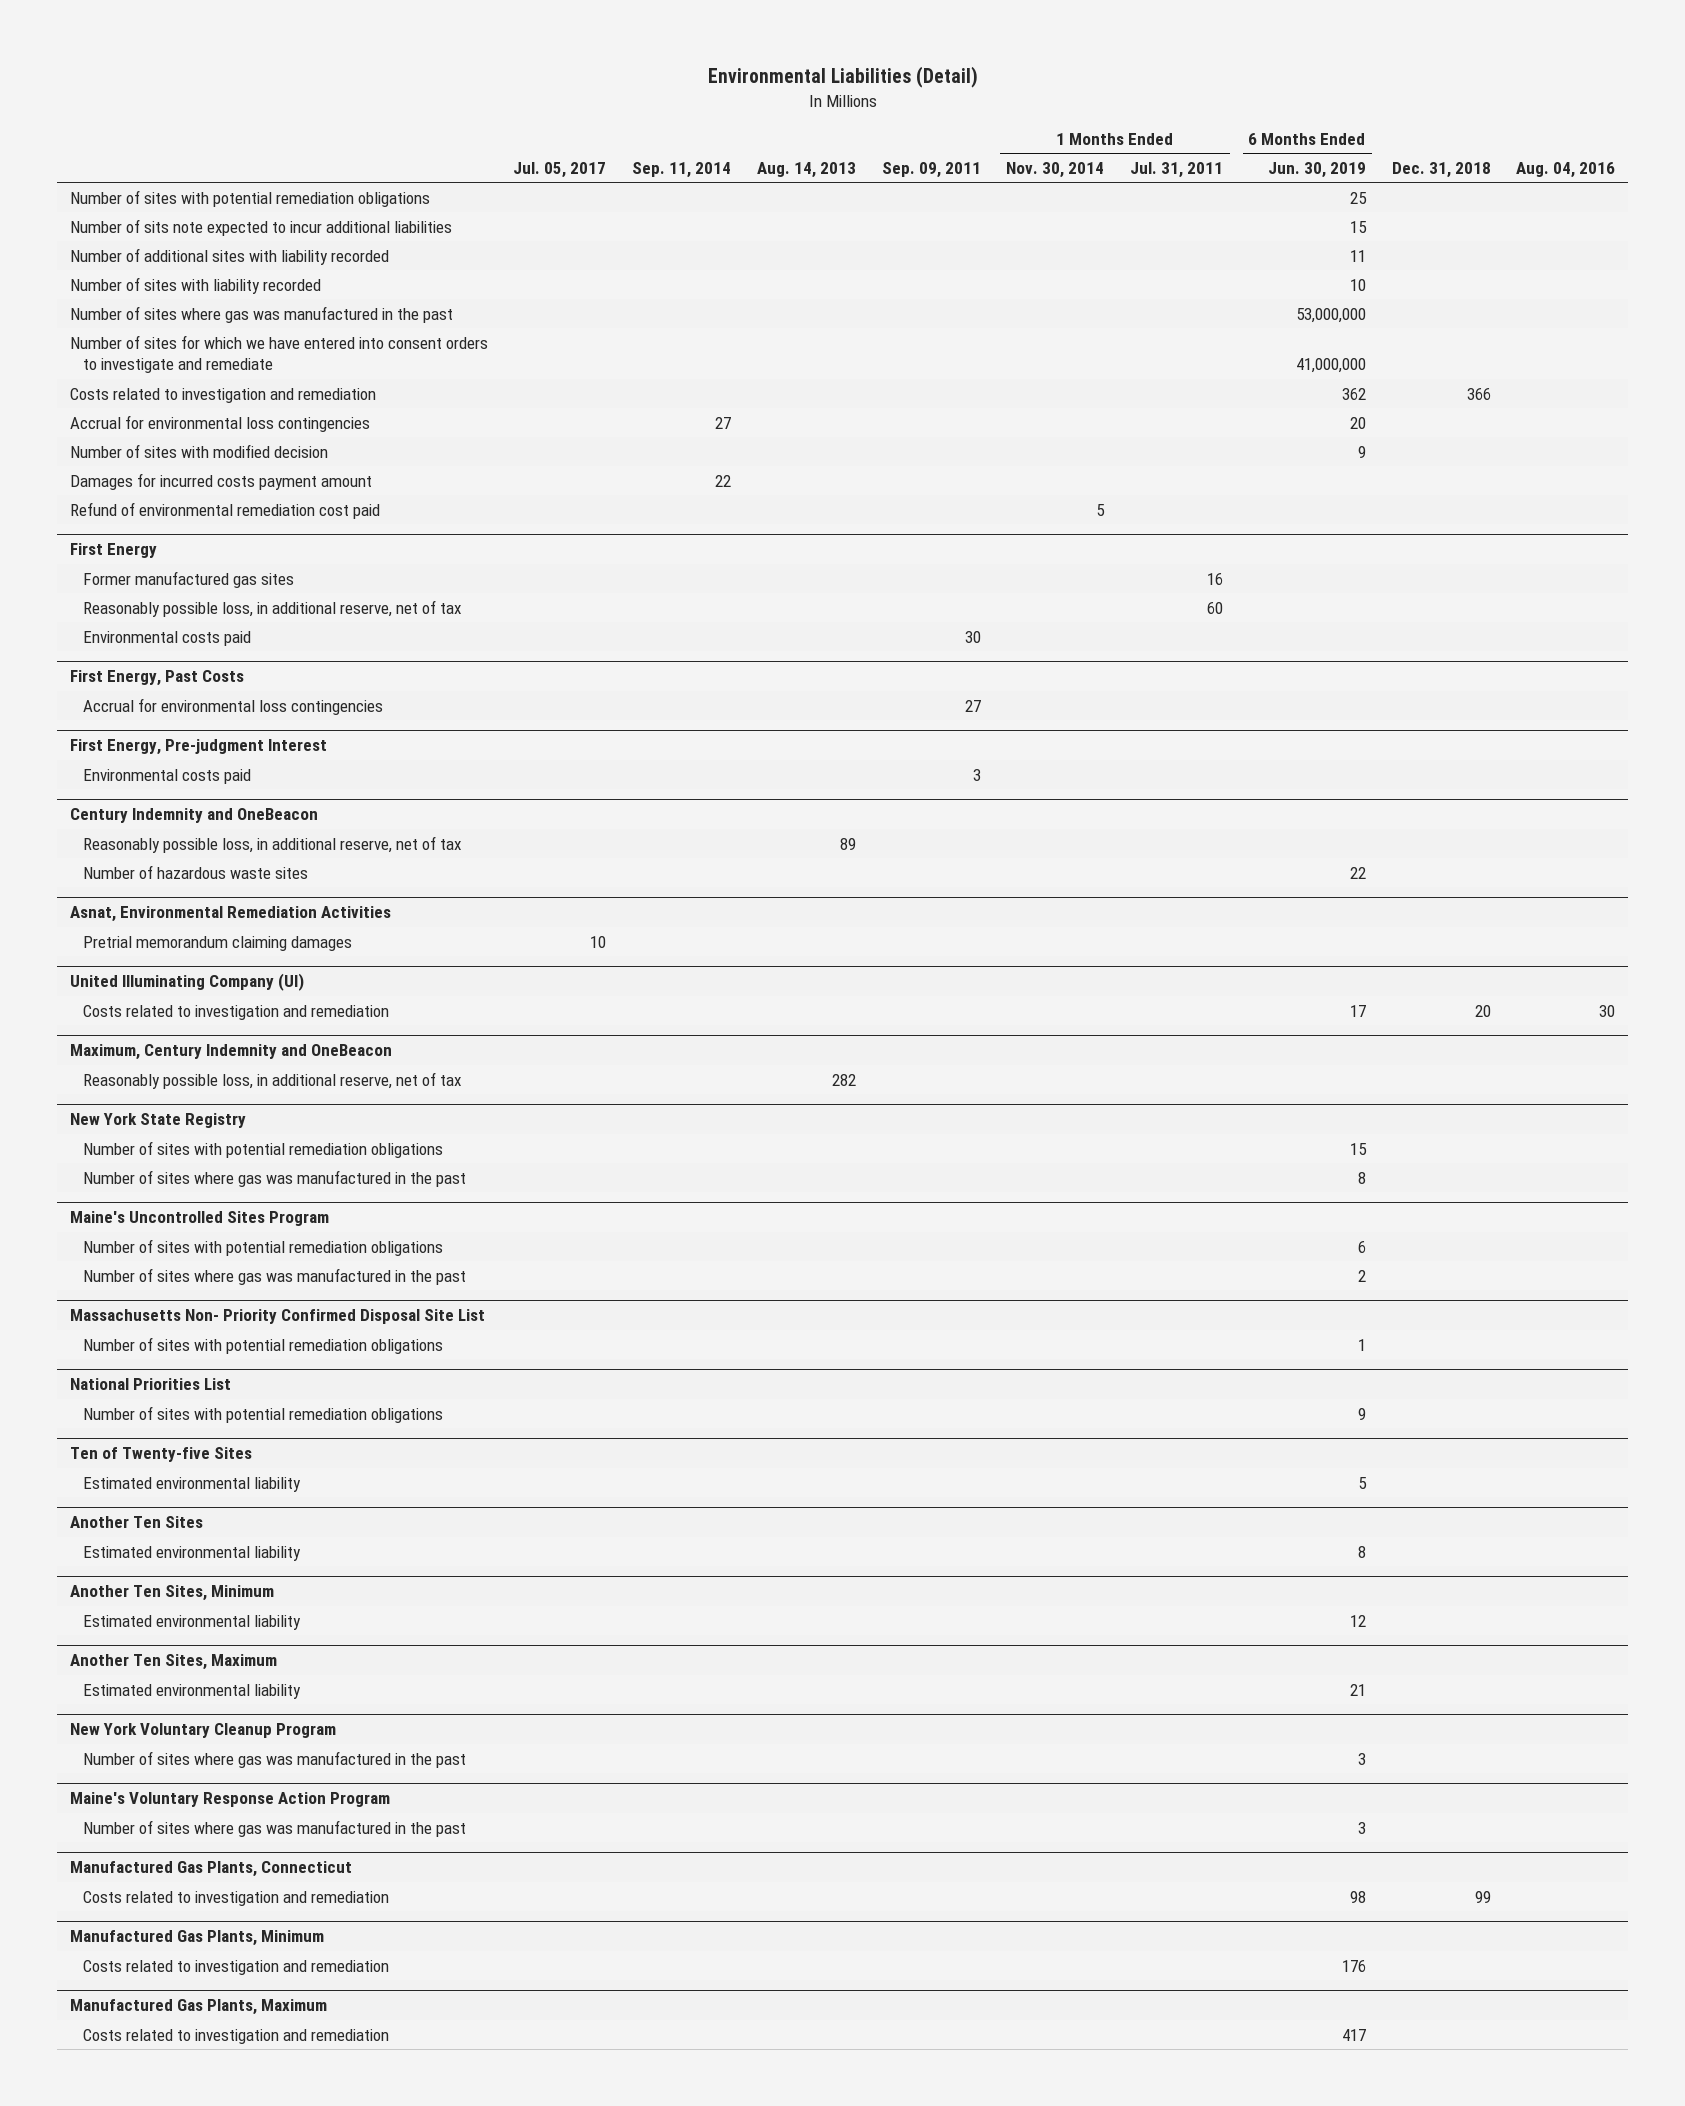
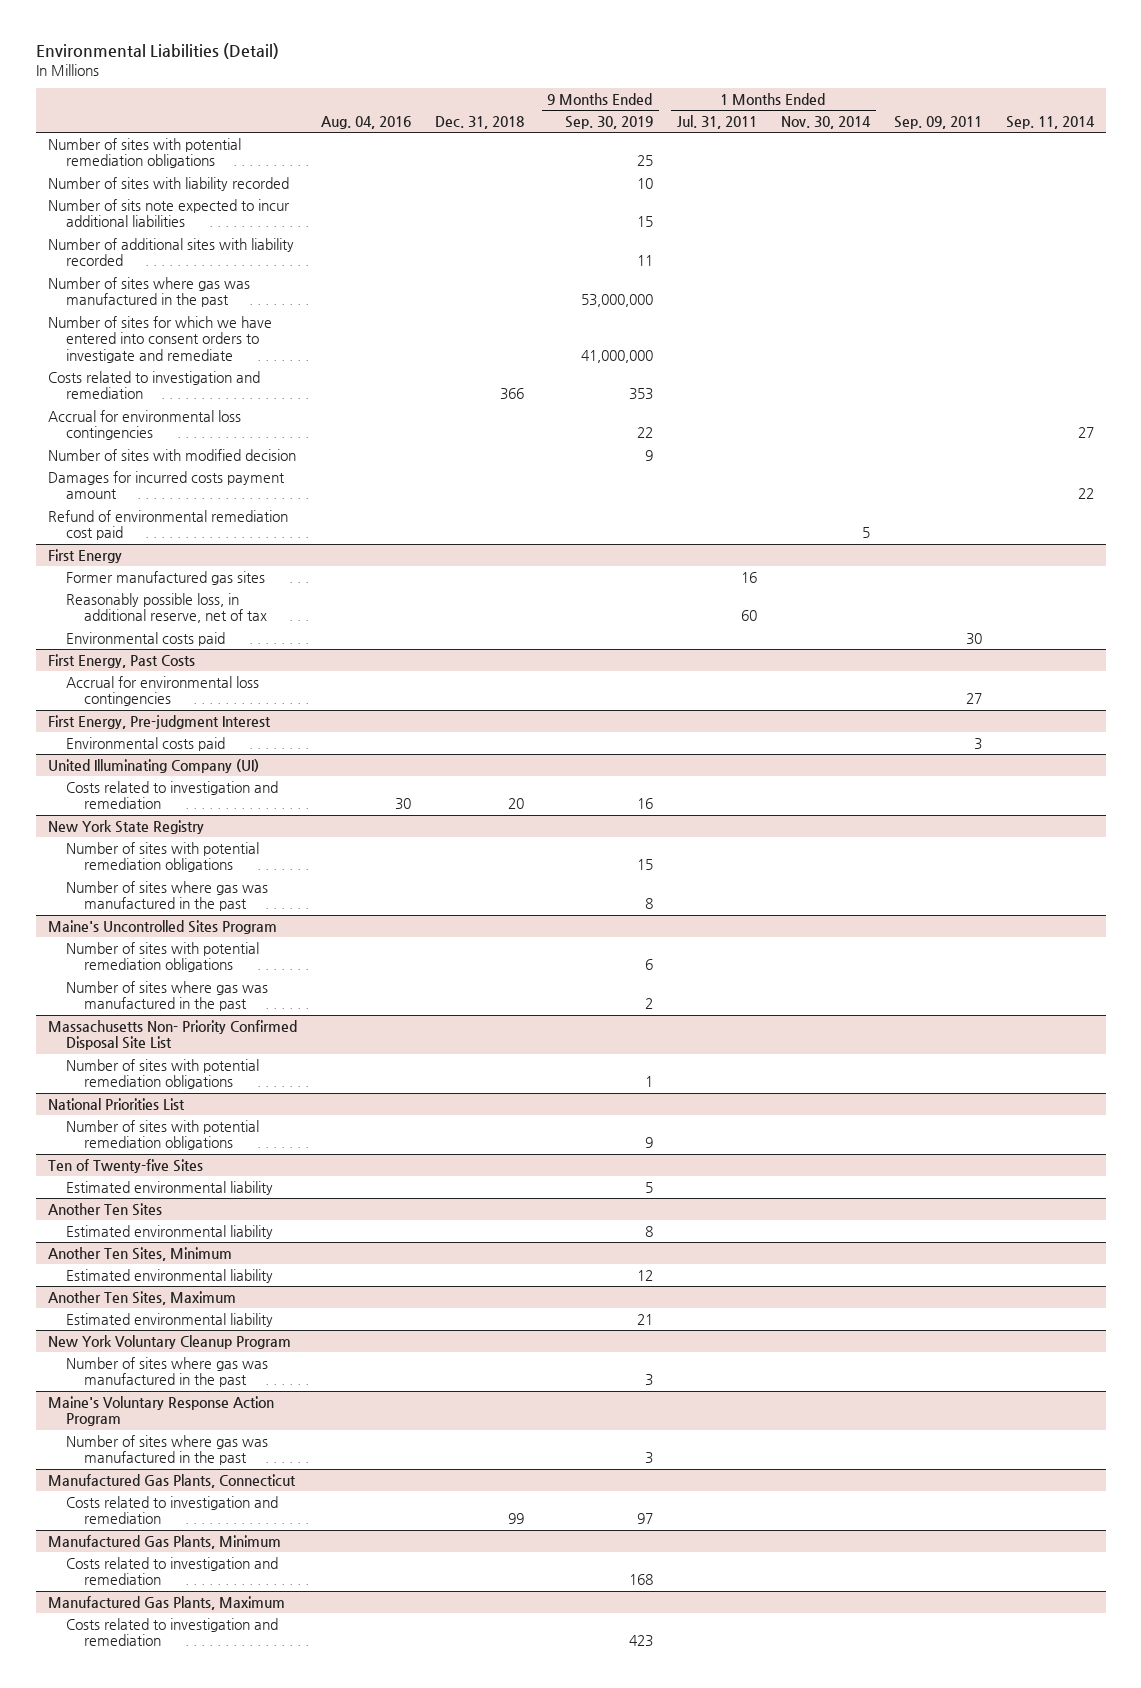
- | Jul. 05, 2017 | Sep. 11, 2014 | Aug. 14, 2013 | Sep. 09, 2011 | 1 Months Ended Nov. 30, 2014 | 1 Months Ended Jul. 31, 2011 | 6 Months Ended Jun. 30, 2019 | Dec. 31, 2018 | Aug. 04, 2016
+ | Aug. 04, 2016 | Dec. 31, 2018 | 9 Months Ended Sep. 30, 2019 | 1 Months Ended Jul. 31, 2011 | 1 Months Ended Nov. 30, 2014 | Sep. 09, 2011 | Sep. 11, 2014
moved up: Number of sites with liability recorded | | | 10 | | | |
- Century Indemnity and OneBeacon
- Reasonably possible loss, in additional reserve, net of tax | | | 89 | | | | | |
- Number of hazardous waste sites | | | | | | | 22 | |
- Asnat, Environmental Remediation Activities
- Pretrial memorandum claiming damages | 10 | | | | | | | |
- Maximum, Century Indemnity and OneBeacon
- Reasonably possible loss, in additional reserve, net of tax | | | 282 | | | | | |

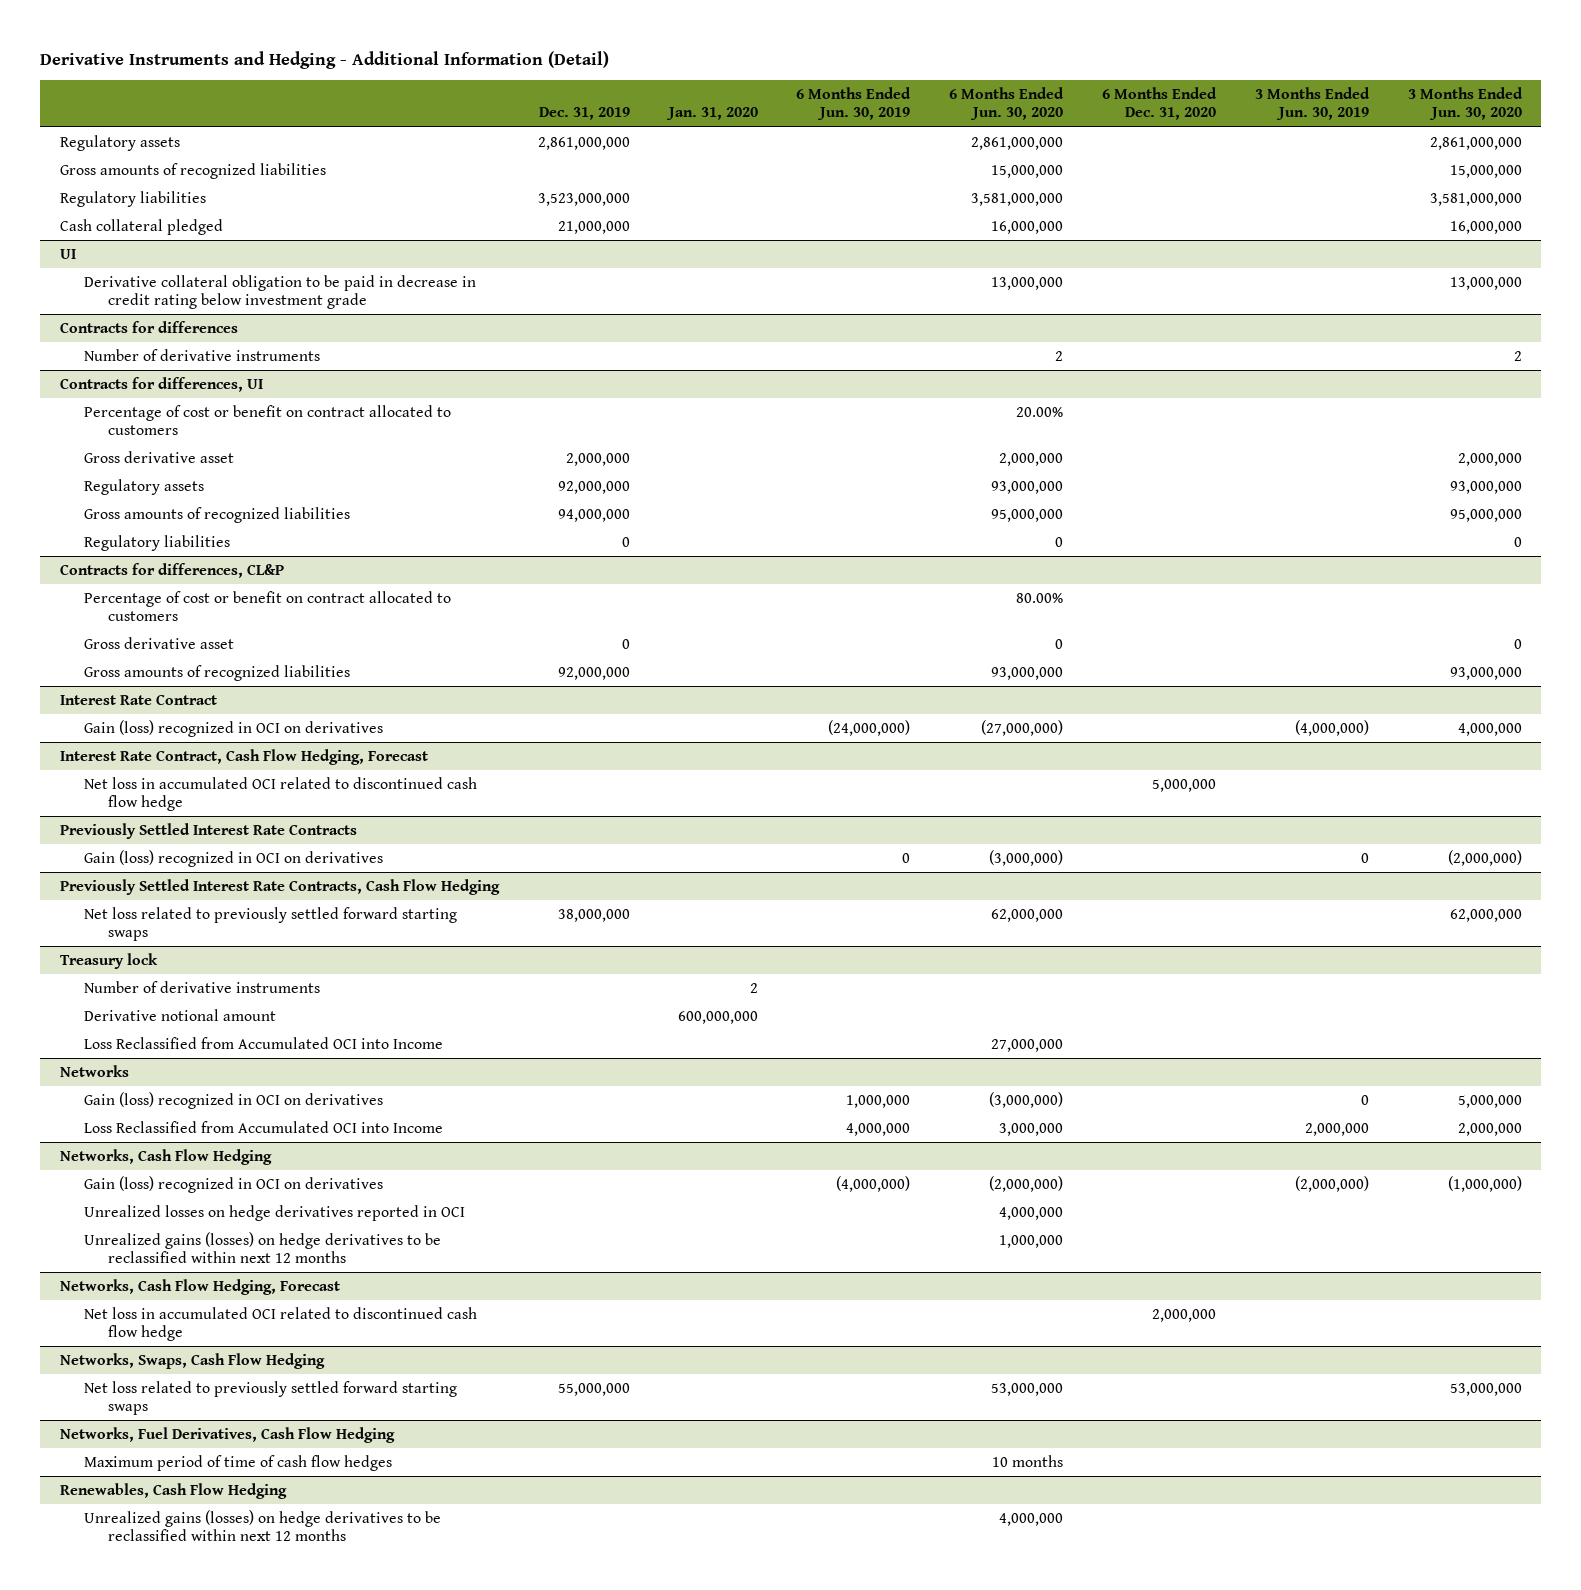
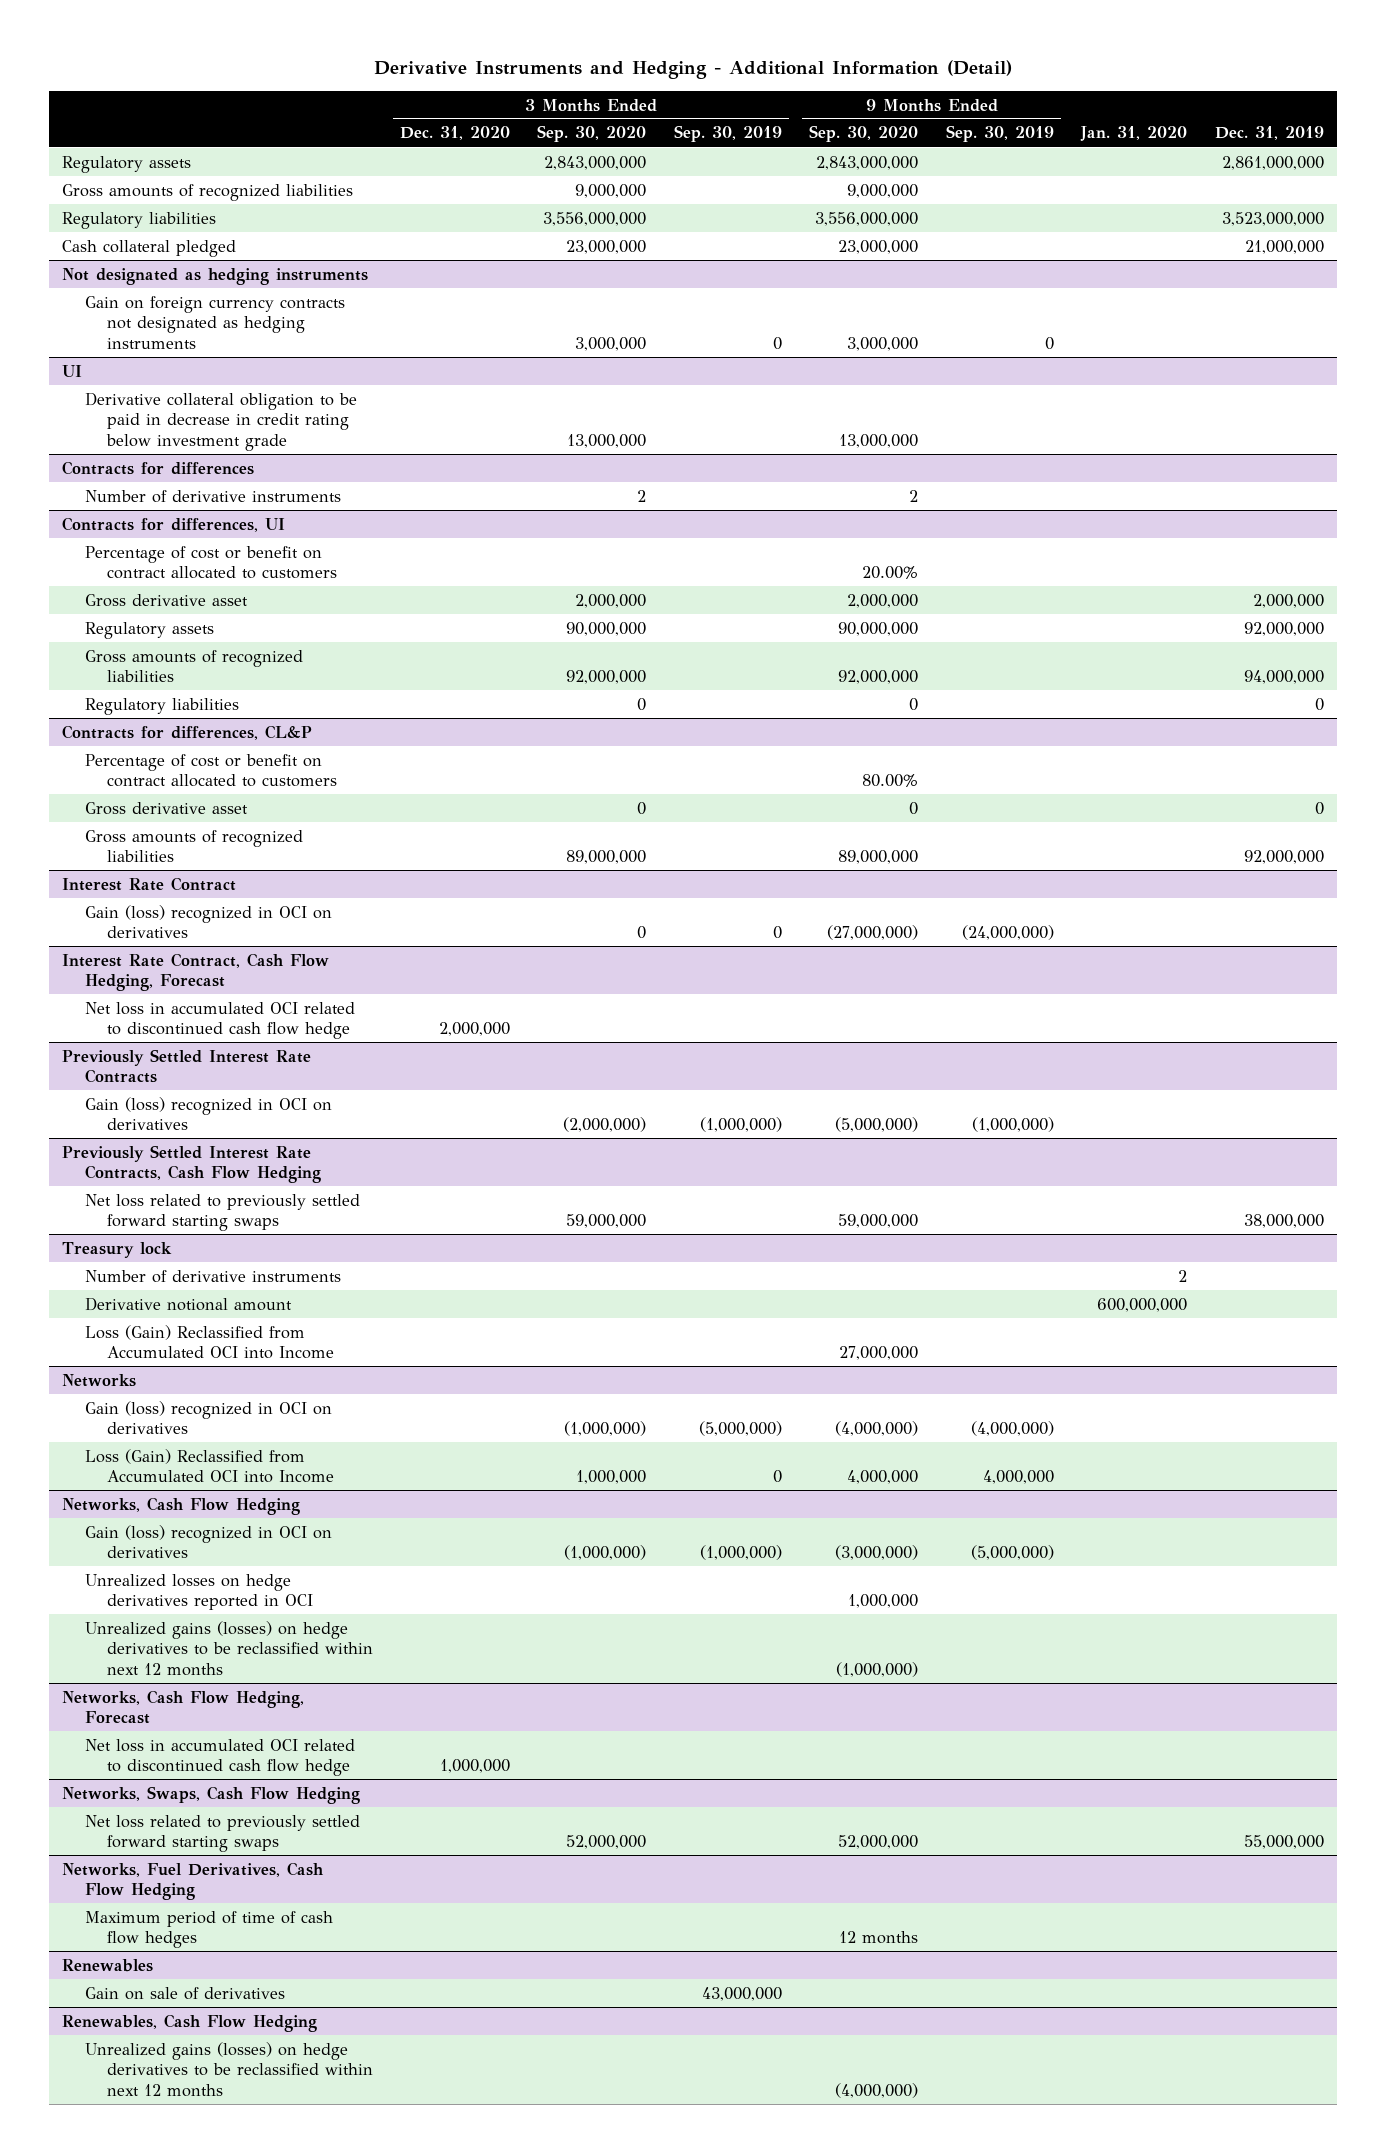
- | Dec. 31, 2019 | Jan. 31, 2020 | 6 Months Ended Jun. 30, 2019 | 6 Months Ended Jun. 30, 2020 | 6 Months Ended Dec. 31, 2020 | 3 Months Ended Jun. 30, 2019 | 3 Months Ended Jun. 30, 2020
+ | 3 Months Ended Dec. 31, 2020 | 3 Months Ended Sep. 30, 2020 | 3 Months Ended Sep. 30, 2019 | 9 Months Ended Sep. 30, 2020 | 9 Months Ended Sep. 30, 2019 | Jan. 31, 2020 | Dec. 31, 2019
+ Not designated as hedging instruments
+ Gain on foreign currency contracts not designated as hedging instruments | | 3,000,000 | 0 | 3,000,000 | 0 | |
@ Treasury lock
- Loss Reclassified from Accumulated OCI into Income | | | | 27,000,000 | | |
+ Loss (Gain) Reclassified from Accumulated OCI into Income | | | | 27,000,000 | | |
@ Networks
- Loss Reclassified from Accumulated OCI into Income | | | 4,000,000 | 3,000,000 | | 2,000,000 | 2,000,000
+ Loss (Gain) Reclassified from Accumulated OCI into Income | | 1,000,000 | 0 | 4,000,000 | 4,000,000 | |
+ Renewables
+ Gain on sale of derivatives | | | 43,000,000 | | | |

